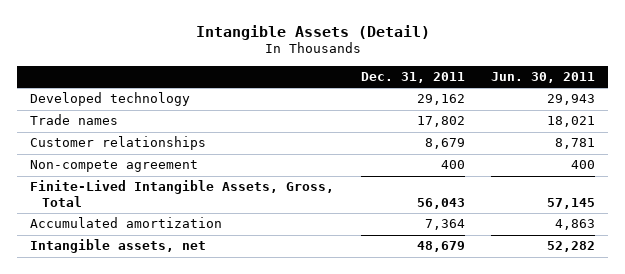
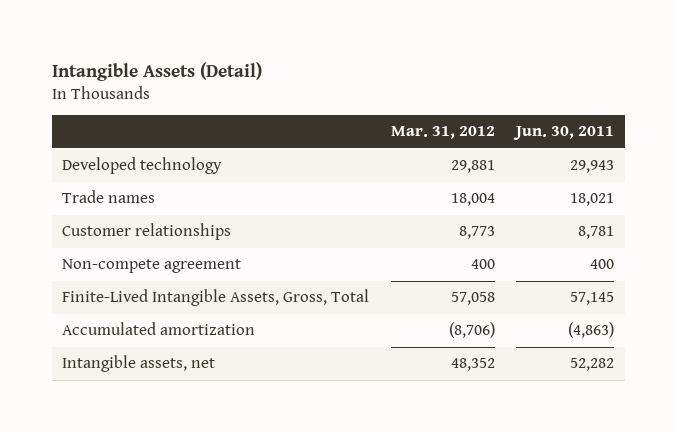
- | Dec. 31, 2011 | Jun. 30, 2011
+ | Mar. 31, 2012 | Jun. 30, 2011
- Accumulated amortization | 7,364 | 4,863
+ Accumulated amortization | (8,706) | (4,863)

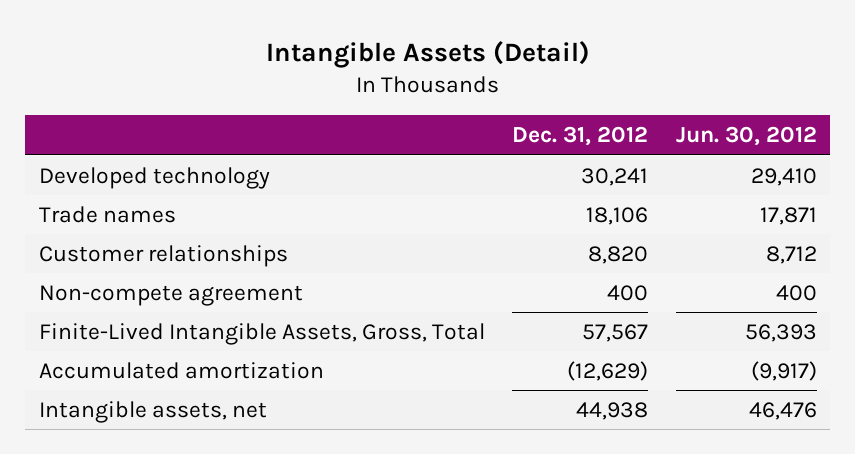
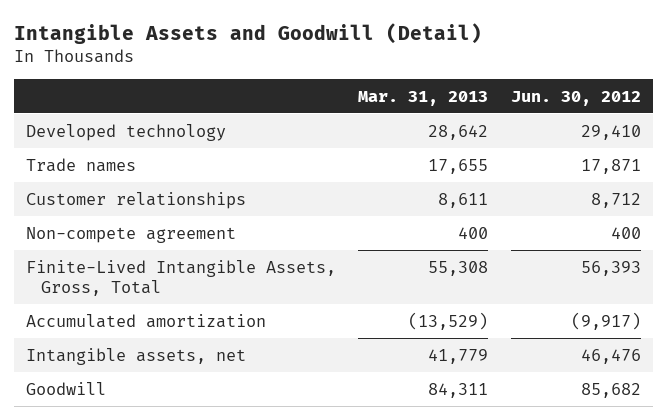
- Intangible Assets (Detail)
+ Intangible Assets and Goodwill (Detail)
- | Dec. 31, 2012 | Jun. 30, 2012
+ | Mar. 31, 2013 | Jun. 30, 2012
+ Goodwill | 84,311 | 85,682

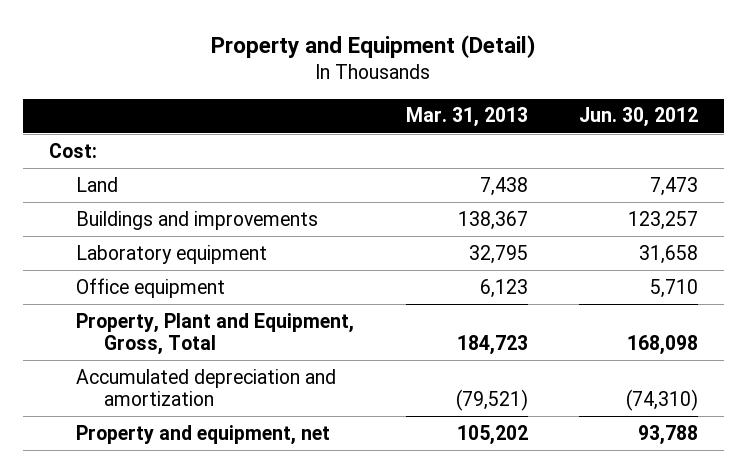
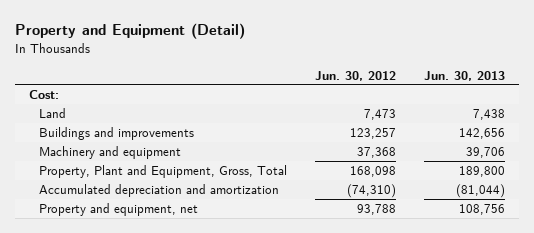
- | Mar. 31, 2013 | Jun. 30, 2012
+ | Jun. 30, 2012 | Jun. 30, 2013
- Laboratory equipment | 32,795 | 31,658
- Office equipment | 6,123 | 5,710
+ Machinery and equipment | 37,368 | 39,706

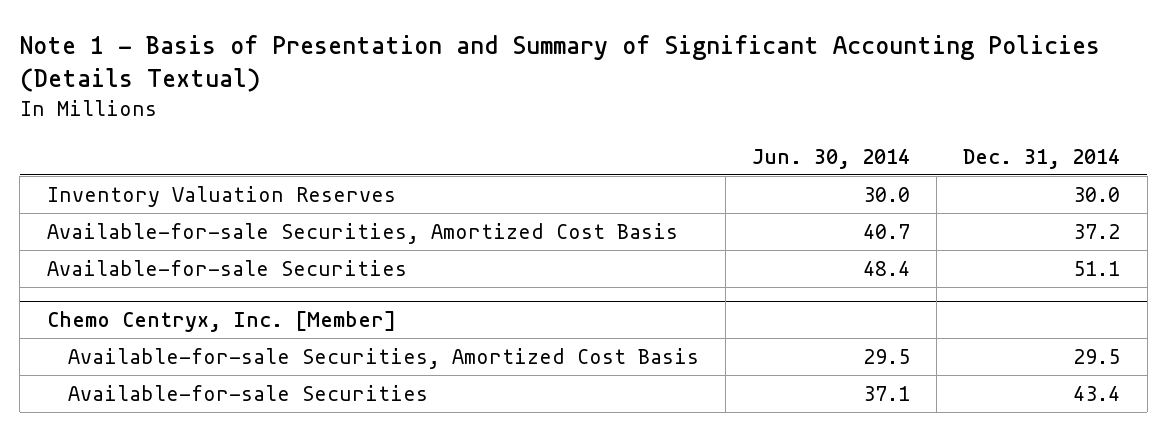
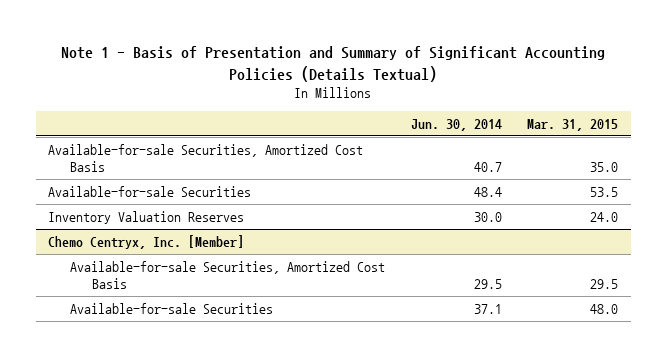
- | Jun. 30, 2014 | Dec. 31, 2014
+ | Jun. 30, 2014 | Mar. 31, 2015
moved down: Inventory Valuation Reserves | 30.0 | 24.0

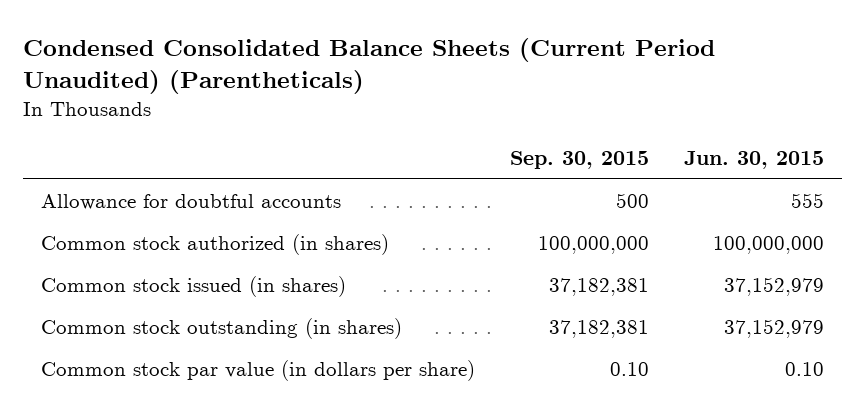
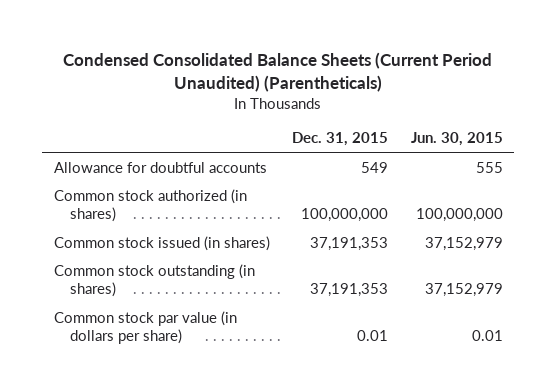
- | Sep. 30, 2015 | Jun. 30, 2015
+ | Dec. 31, 2015 | Jun. 30, 2015
- Common stock par value (in dollars per share) | 0.10 | 0.10
+ Common stock par value (in dollars per share) | 0.01 | 0.01

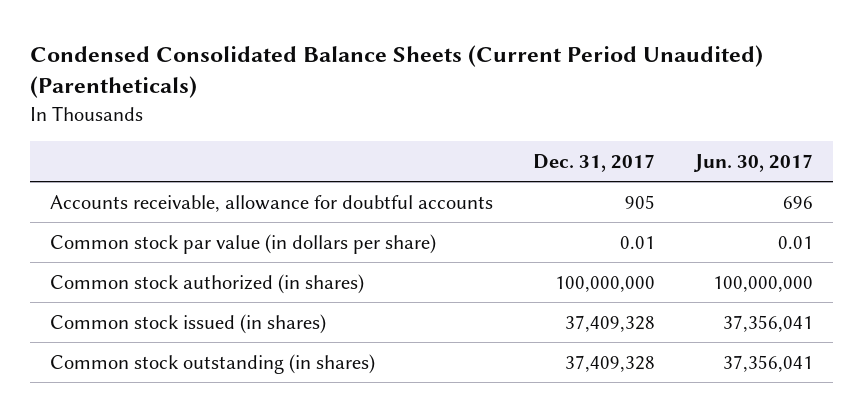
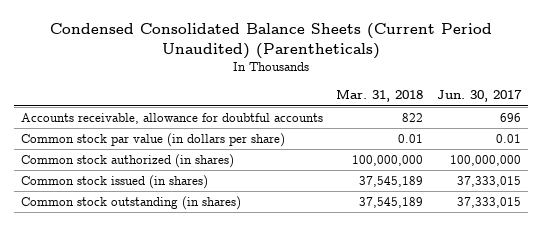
- | Dec. 31, 2017 | Jun. 30, 2017
+ | Mar. 31, 2018 | Jun. 30, 2017
- Common stock issued (in shares) | 37,409,328 | 37,356,041
- Common stock outstanding (in shares) | 37,409,328 | 37,356,041
+ Common stock issued (in shares) | 37,545,189 | 37,333,015
+ Common stock outstanding (in shares) | 37,545,189 | 37,333,015

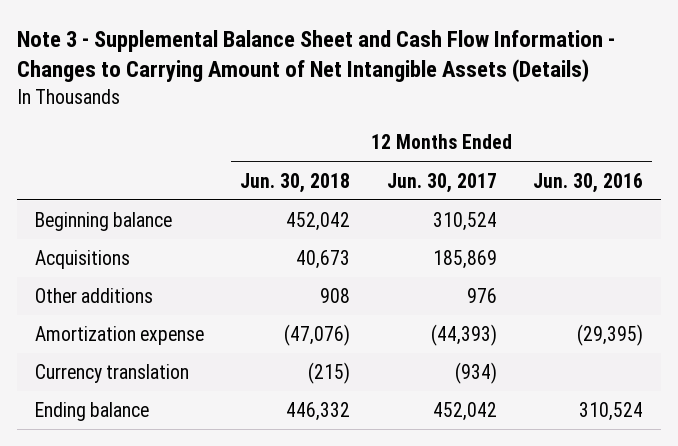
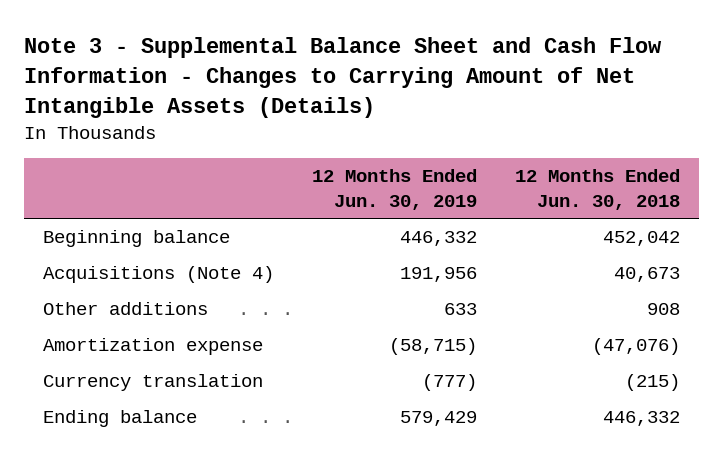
- | 12 Months Ended Jun. 30, 2018 | 12 Months Ended Jun. 30, 2017 | 12 Months Ended Jun. 30, 2016
+ | 12 Months Ended Jun. 30, 2019 | 12 Months Ended Jun. 30, 2018
- Acquisitions | 40,673 | 185,869 |
+ Acquisitions (Note 4) | 191,956 | 40,673

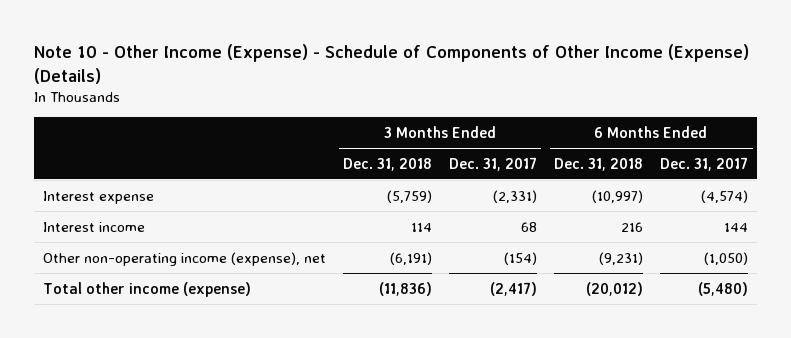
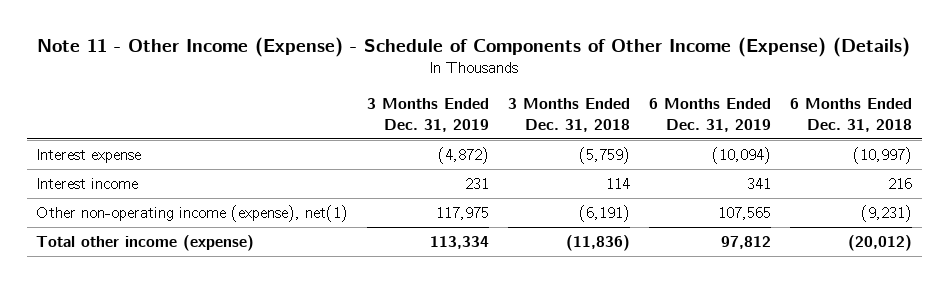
- Note 10 - Other Income (Expense) - Schedule of Components of Other Income (Expense) (Details)
+ Note 11 - Other Income (Expense) - Schedule of Components of Other Income (Expense) (Details)
- | 3 Months Ended Dec. 31, 2018 | 3 Months Ended Dec. 31, 2017 | 6 Months Ended Dec. 31, 2018 | 6 Months Ended Dec. 31, 2017
+ | 3 Months Ended Dec. 31, 2019 | 3 Months Ended Dec. 31, 2018 | 6 Months Ended Dec. 31, 2019 | 6 Months Ended Dec. 31, 2018
- Other non-operating income (expense), net | (6,191) | (154) | (9,231) | (1,050)
+ Other non-operating income (expense), net(1) | 117,975 | (6,191) | 107,565 | (9,231)

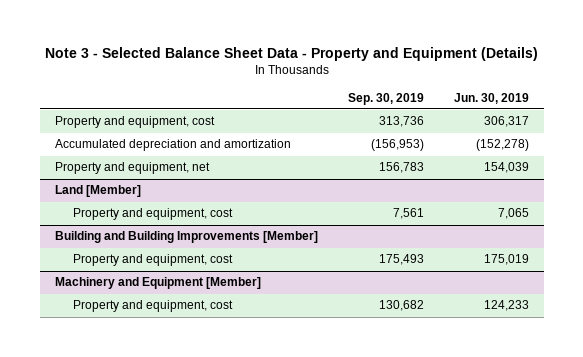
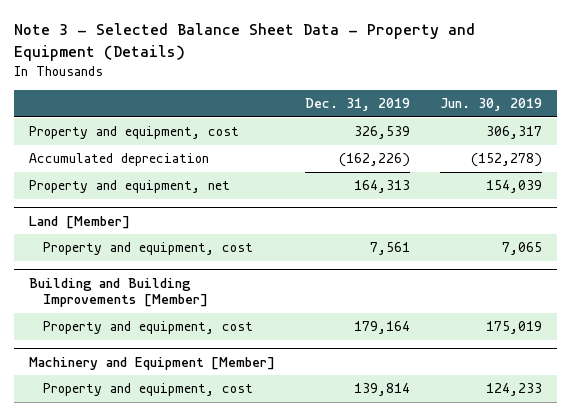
- | Sep. 30, 2019 | Jun. 30, 2019
+ | Dec. 31, 2019 | Jun. 30, 2019
- Accumulated depreciation and amortization | (156,953) | (152,278)
+ Accumulated depreciation | (162,226) | (152,278)

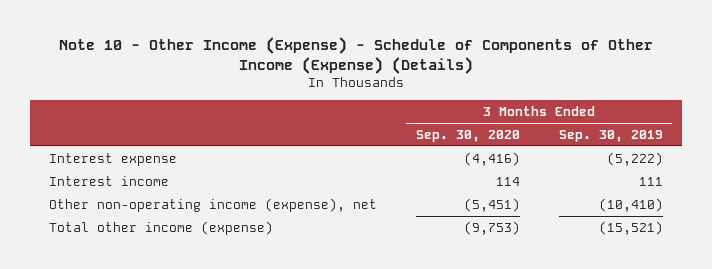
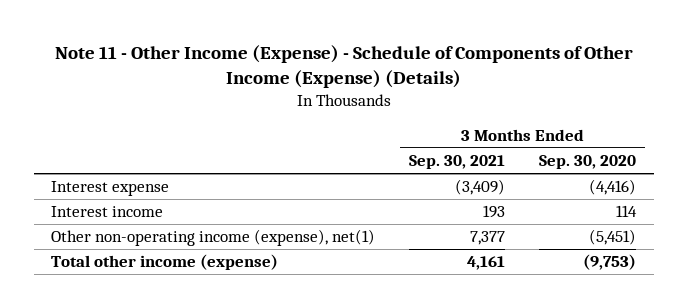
- Note 10 - Other Income (Expense) - Schedule of Components of Other Income (Expense) (Details)
+ Note 11 - Other Income (Expense) - Schedule of Components of Other Income (Expense) (Details)
- | 3 Months Ended Sep. 30, 2020 | 3 Months Ended Sep. 30, 2019
+ | 3 Months Ended Sep. 30, 2021 | 3 Months Ended Sep. 30, 2020
- Other non-operating income (expense), net | (5,451) | (10,410)
+ Other non-operating income (expense), net(1) | 7,377 | (5,451)

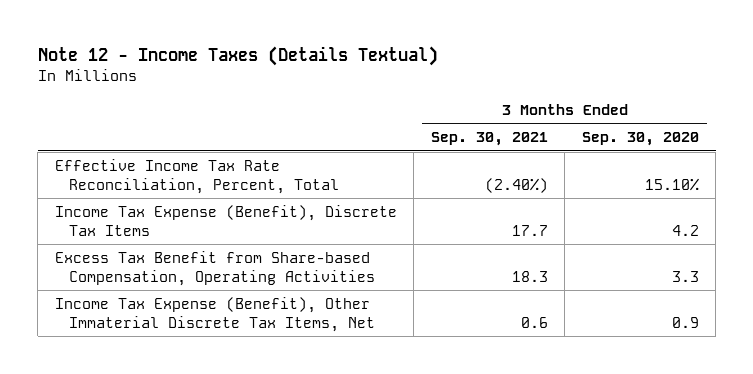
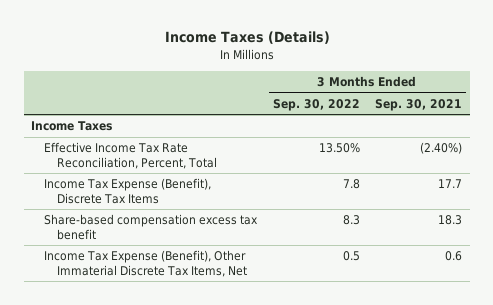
- Note 12 - Income Taxes (Details Textual)
+ Income Taxes (Details)
- | 3 Months Ended Sep. 30, 2021 | 3 Months Ended Sep. 30, 2020
+ | 3 Months Ended Sep. 30, 2022 | 3 Months Ended Sep. 30, 2021
+ Income Taxes
- Excess Tax Benefit from Share-based Compensation, Operating Activities | 18.3 | 3.3
+ Share-based compensation excess tax benefit | 8.3 | 18.3

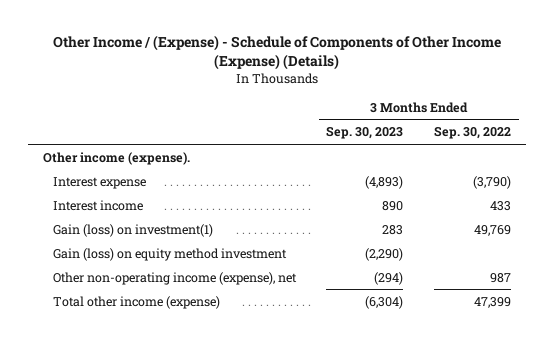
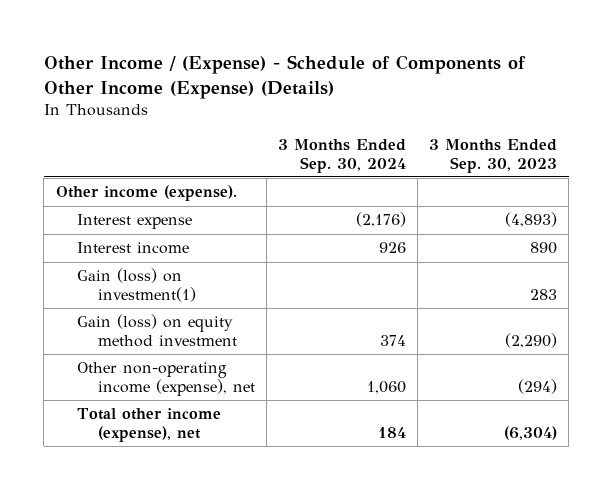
- | 3 Months Ended Sep. 30, 2023 | 3 Months Ended Sep. 30, 2022
+ | 3 Months Ended Sep. 30, 2024 | 3 Months Ended Sep. 30, 2023
- Total other income (expense) | (6,304) | 47,399
+ Total other income (expense), net | 184 | (6,304)

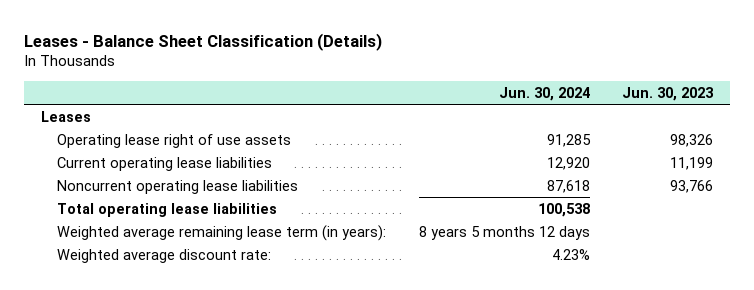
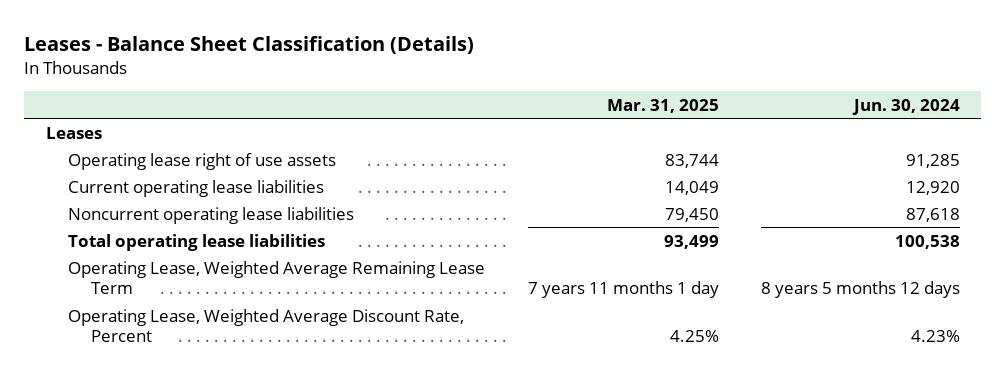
- | Jun. 30, 2024 | Jun. 30, 2023
+ | Mar. 31, 2025 | Jun. 30, 2024
- Weighted average remaining lease term (in years): | 8 years 5 months 12 days |
- Weighted average discount rate: | 4.23% |
+ Operating Lease, Weighted Average Remaining Lease Term | 7 years 11 months 1 day | 8 years 5 months 12 days
+ Operating Lease, Weighted Average Discount Rate, Percent | 4.25% | 4.23%

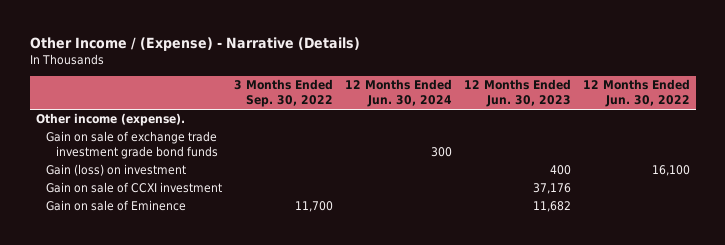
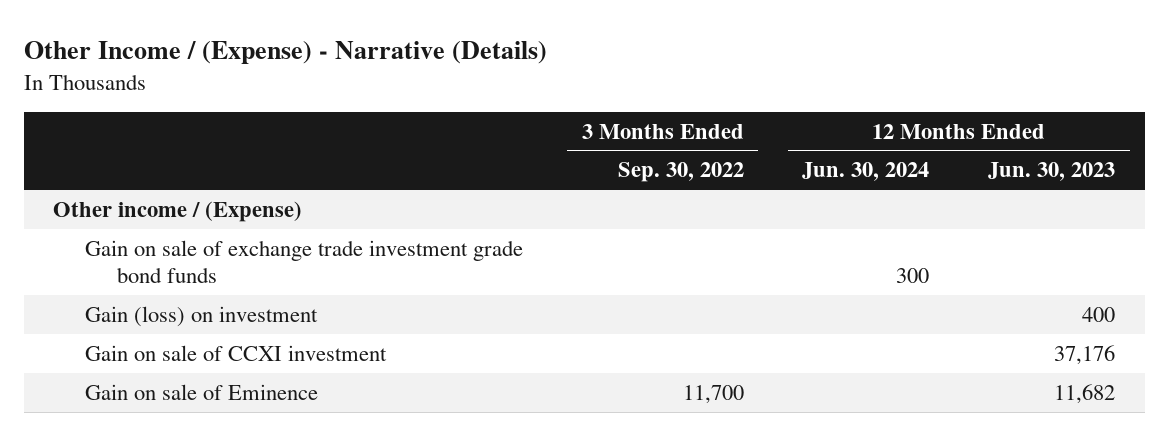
- | 3 Months Ended Sep. 30, 2022 | 12 Months Ended Jun. 30, 2024 | 12 Months Ended Jun. 30, 2023 | 12 Months Ended Jun. 30, 2022
+ | 3 Months Ended Sep. 30, 2022 | 12 Months Ended Jun. 30, 2024 | 12 Months Ended Jun. 30, 2023
- Other income (expense).
+ Other income / (Expense)

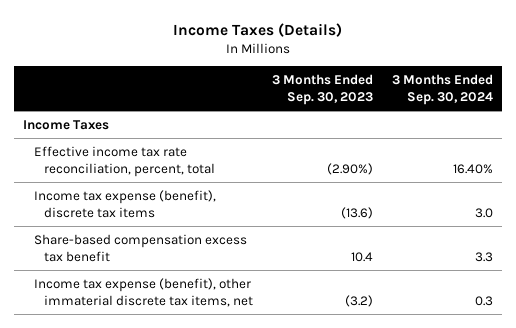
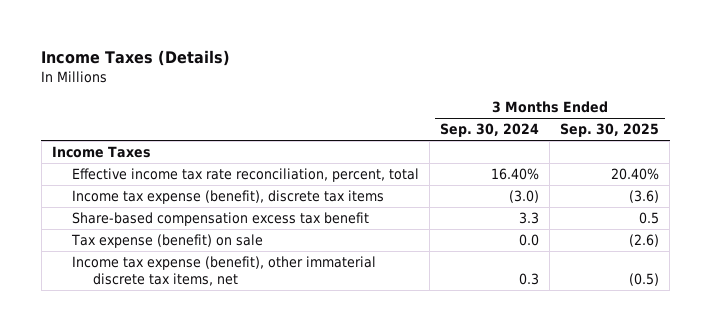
- | 3 Months Ended Sep. 30, 2023 | 3 Months Ended Sep. 30, 2024
+ | 3 Months Ended Sep. 30, 2024 | 3 Months Ended Sep. 30, 2025
- Income tax expense (benefit), discrete tax items | (13.6) | 3.0
+ Income tax expense (benefit), discrete tax items | (3.0) | (3.6)
+ Tax expense (benefit) on sale | 0.0 | (2.6)

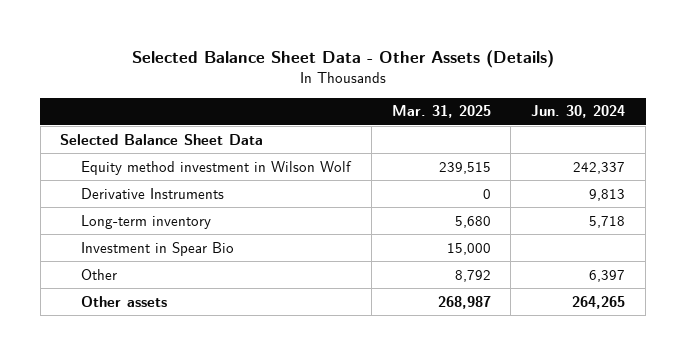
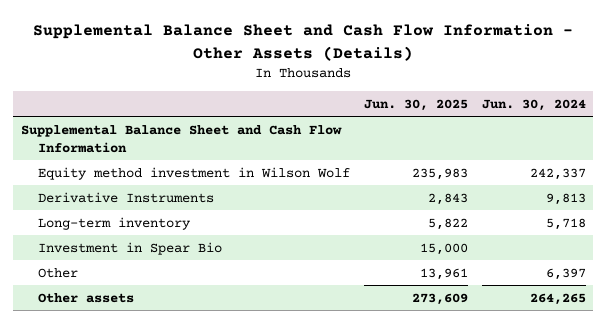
- Selected Balance Sheet Data - Other Assets (Details)
+ Supplemental Balance Sheet and Cash Flow Information - Other Assets (Details)
- | Mar. 31, 2025 | Jun. 30, 2024
+ | Jun. 30, 2025 | Jun. 30, 2024
- Selected Balance Sheet Data
+ Supplemental Balance Sheet and Cash Flow Information

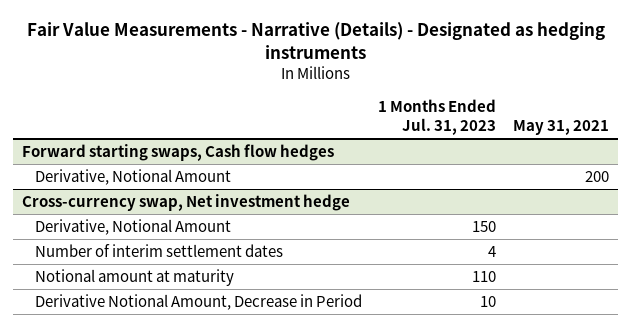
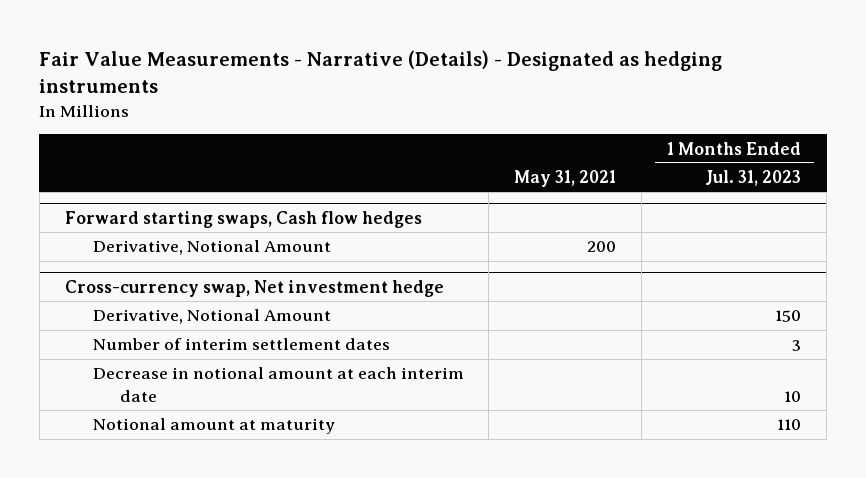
- | 1 Months Ended Jul. 31, 2023 | May 31, 2021
+ | May 31, 2021 | 1 Months Ended Jul. 31, 2023
@ Cross-currency swap, Net investment hedge
- Number of interim settlement dates | 4 |
+ Number of interim settlement dates | | 3
+ Decrease in notional amount at each interim date | | 10
- Derivative Notional Amount, Decrease in Period | 10 |

